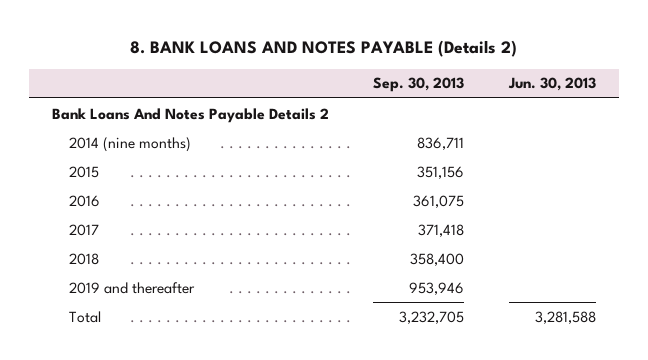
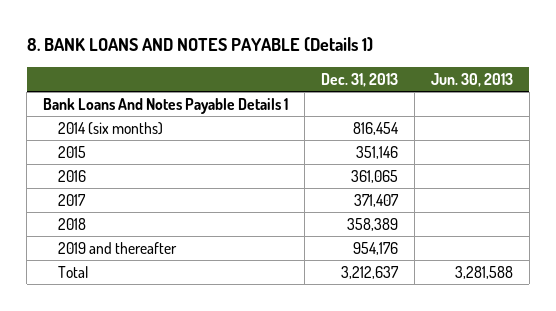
- 8. BANK LOANS AND NOTES PAYABLE (Details 2)
+ 8. BANK LOANS AND NOTES PAYABLE (Details 1)
- | Sep. 30, 2013 | Jun. 30, 2013
+ | Dec. 31, 2013 | Jun. 30, 2013
- Bank Loans And Notes Payable Details 2
- 2014 (nine months) | 836,711 |
+ Bank Loans And Notes Payable Details 1
+ 2014 (six months) | 816,454 |

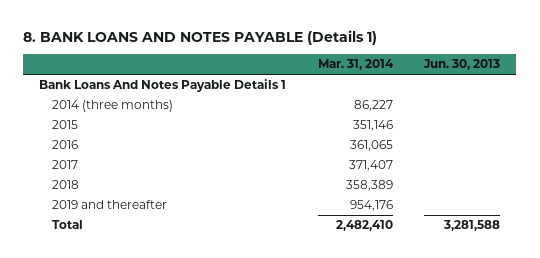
- | Dec. 31, 2013 | Jun. 30, 2013
+ | Mar. 31, 2014 | Jun. 30, 2013
- 2014 (six months) | 816,454 |
+ 2014 (three months) | 86,227 |

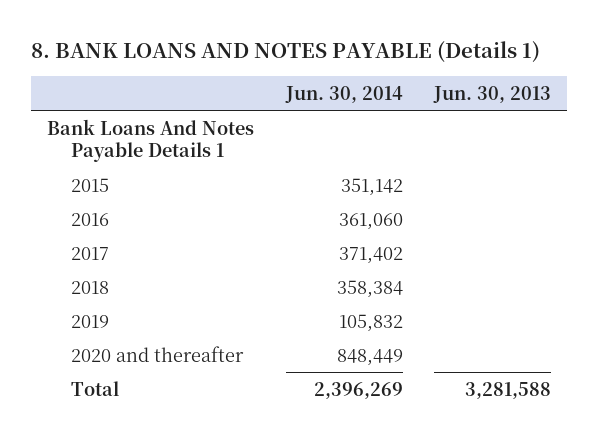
- | Mar. 31, 2014 | Jun. 30, 2013
+ | Jun. 30, 2014 | Jun. 30, 2013
- 2014 (three months) | 86,227 |
- 2019 and thereafter | 954,176 |
+ 2019 | 105,832 |
+ 2020 and thereafter | 848,449 |

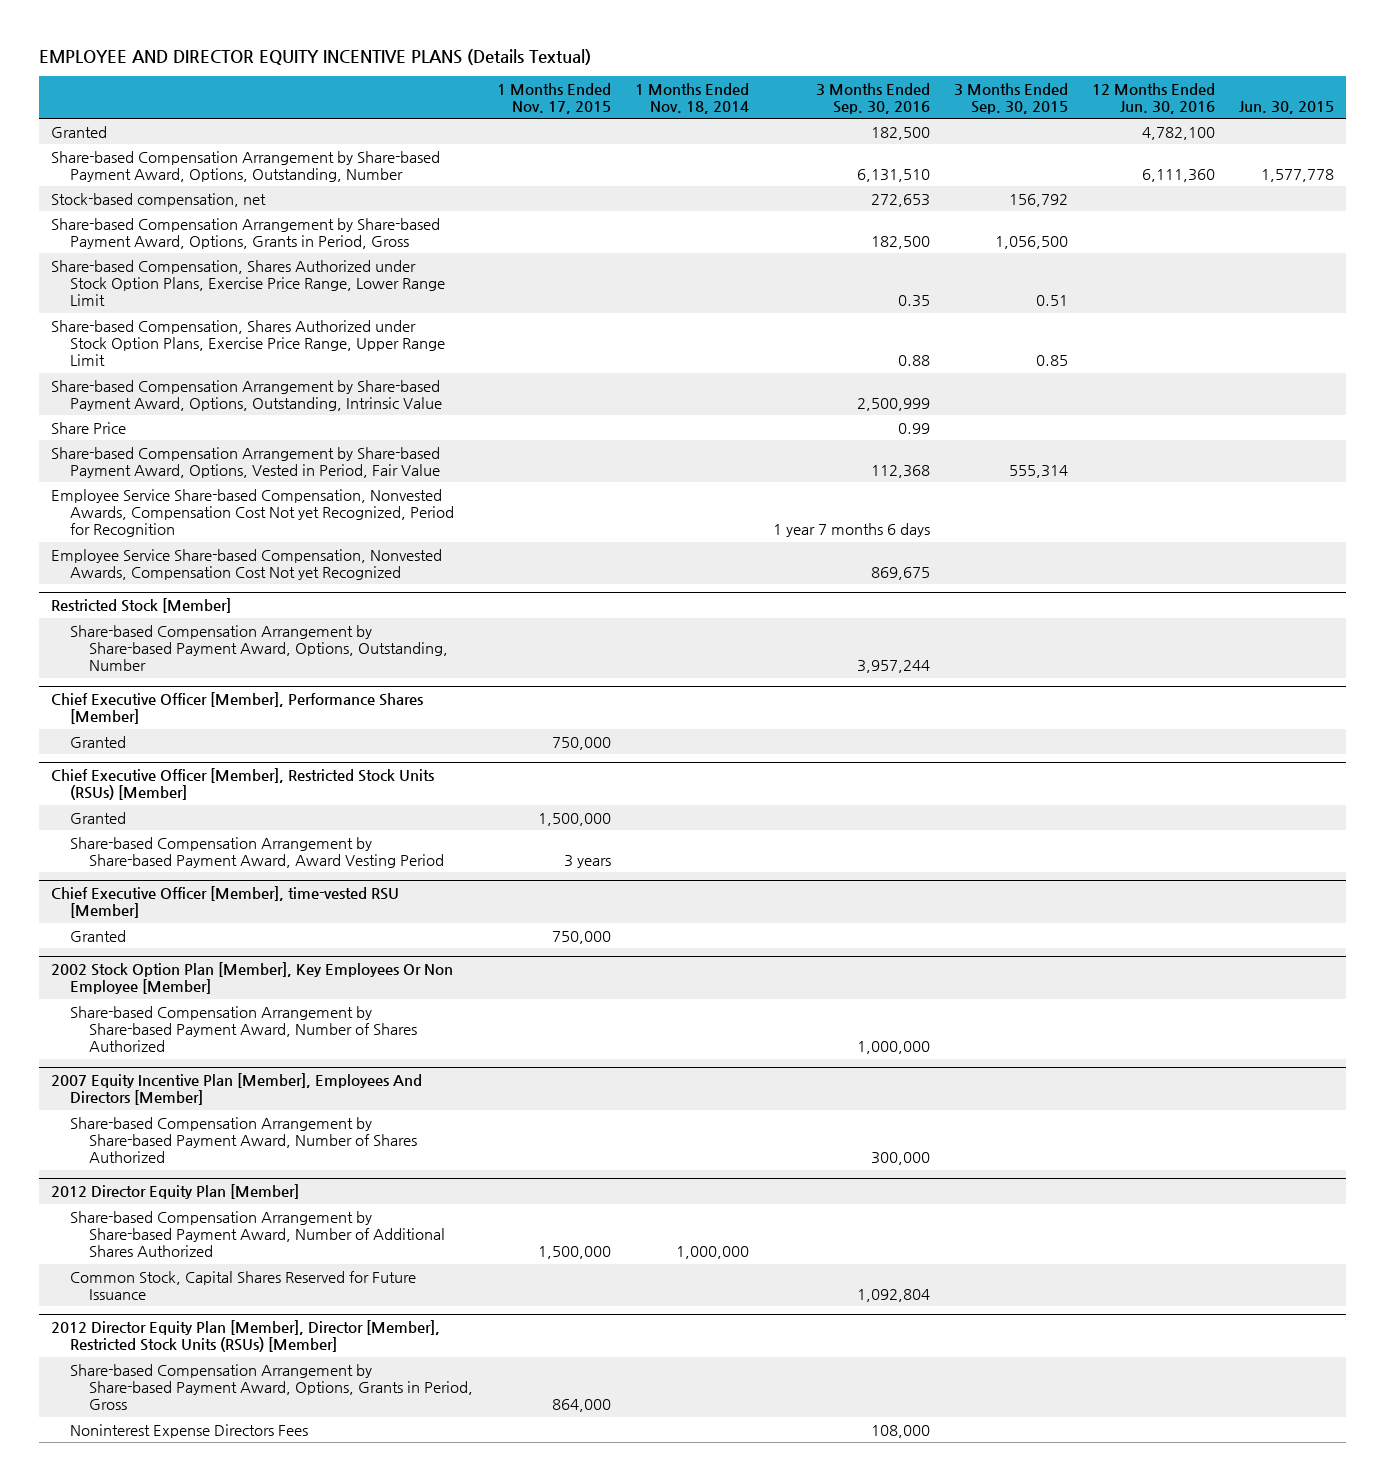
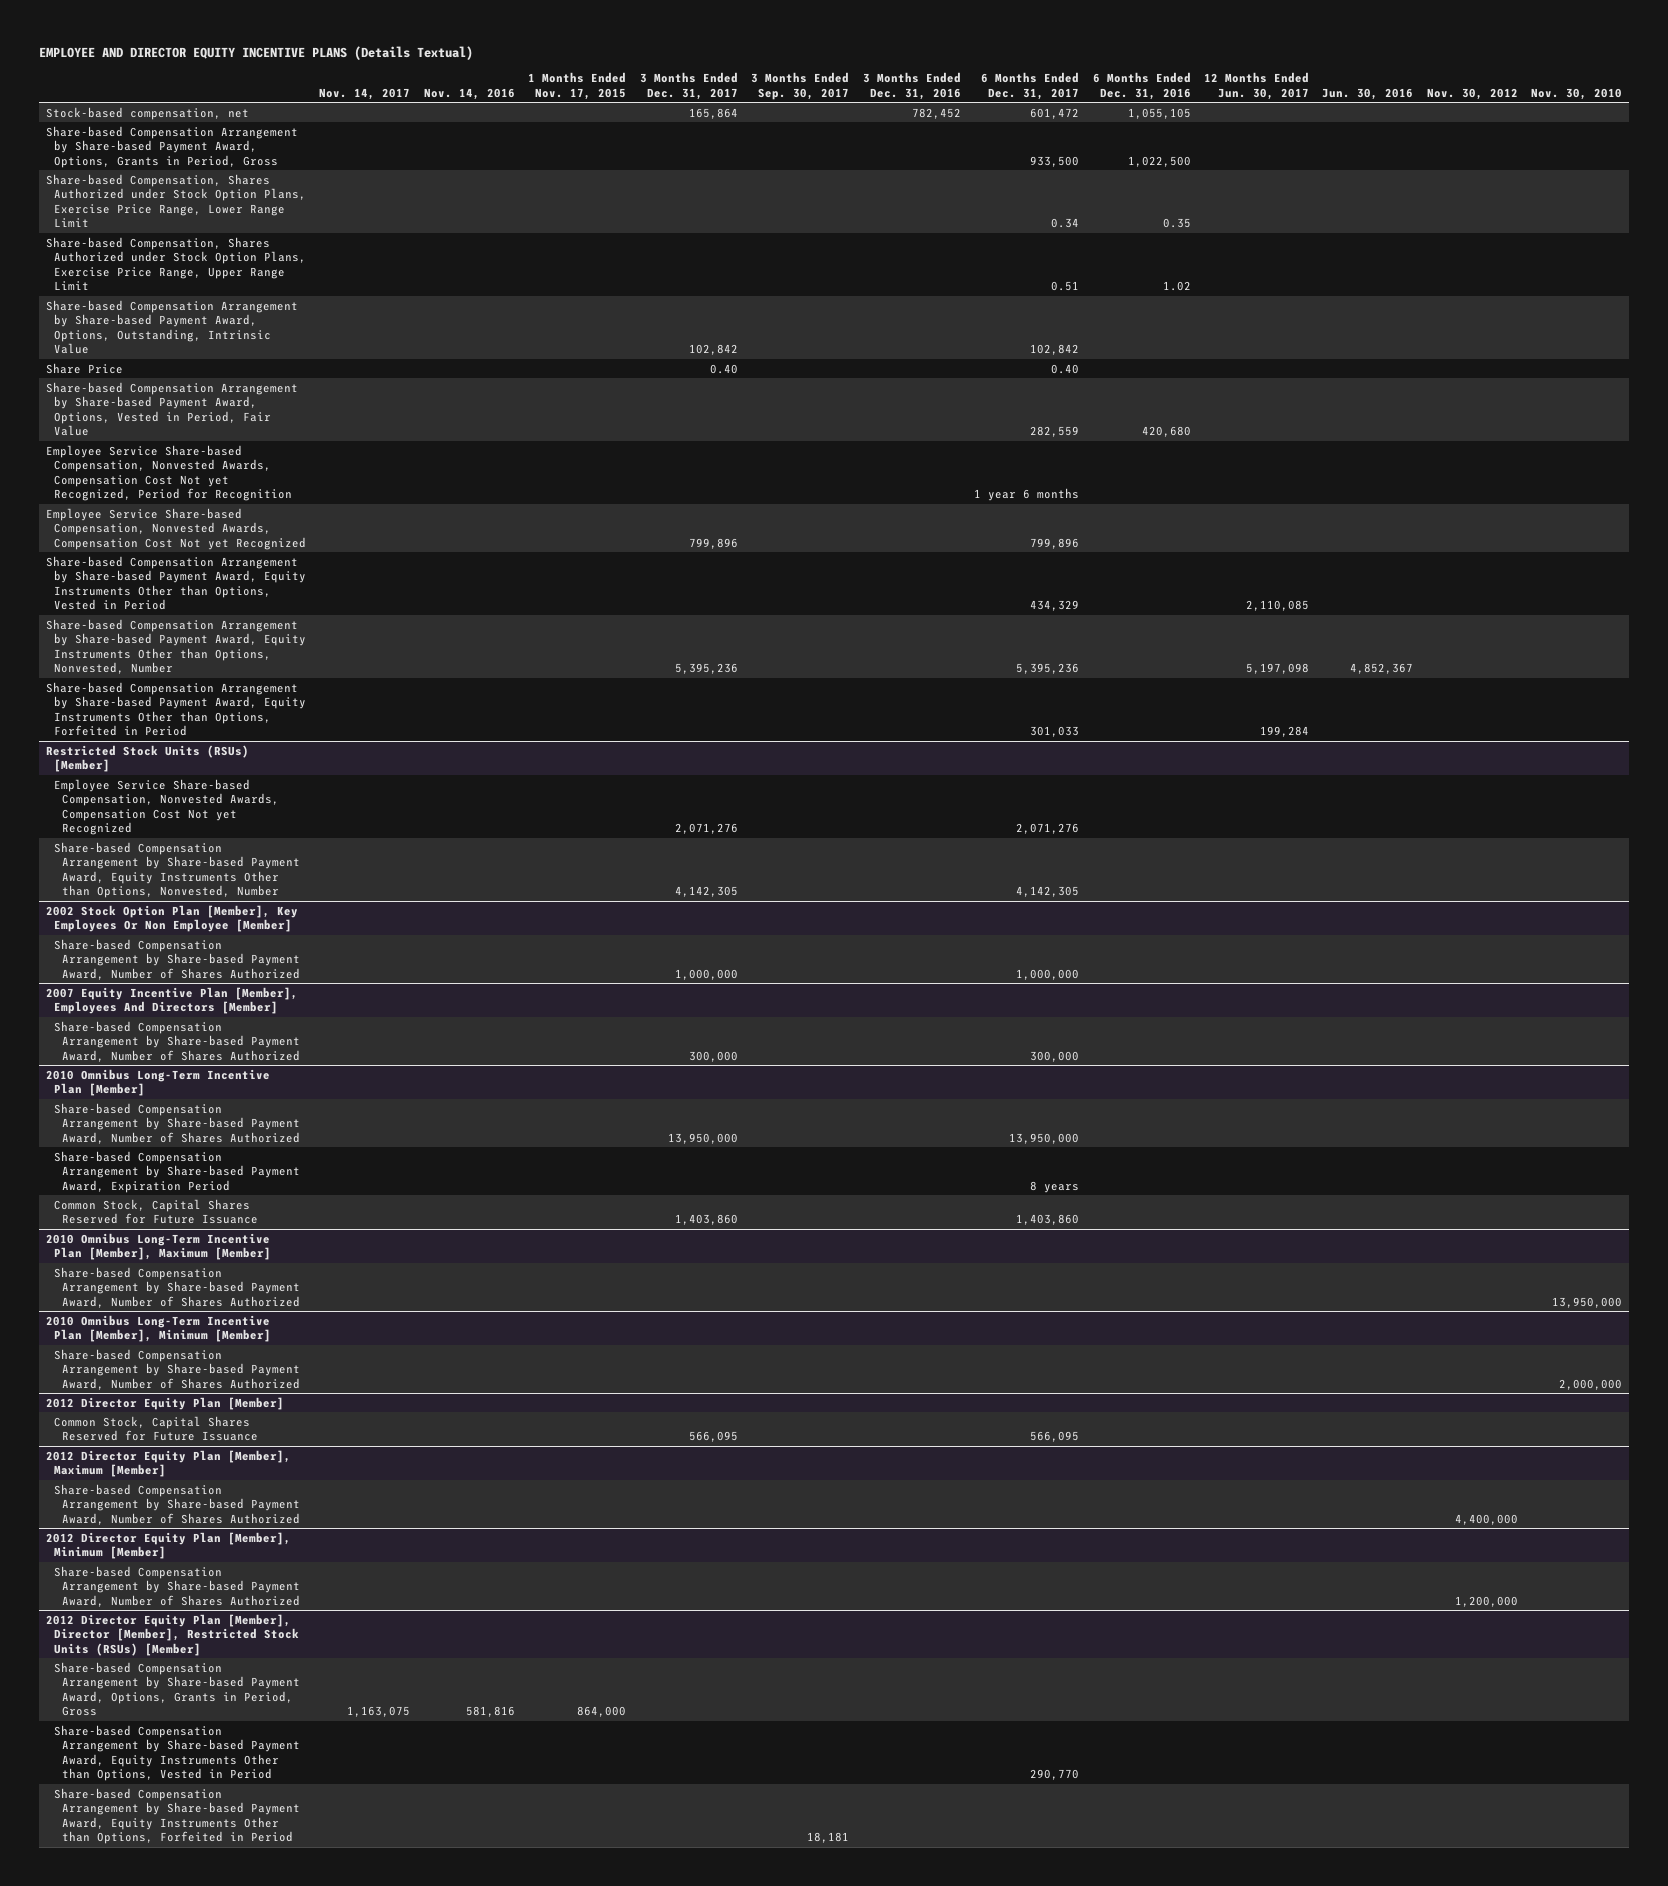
- | 1 Months Ended Nov. 17, 2015 | 1 Months Ended Nov. 18, 2014 | 3 Months Ended Sep. 30, 2016 | 3 Months Ended Sep. 30, 2015 | 12 Months Ended Jun. 30, 2016 | Jun. 30, 2015
+ | Nov. 14, 2017 | Nov. 14, 2016 | 1 Months Ended Nov. 17, 2015 | 3 Months Ended Dec. 31, 2017 | 3 Months Ended Sep. 30, 2017 | 3 Months Ended Dec. 31, 2016 | 6 Months Ended Dec. 31, 2017 | 6 Months Ended Dec. 31, 2016 | 12 Months Ended Jun. 30, 2017 | Jun. 30, 2016 | Nov. 30, 2012 | Nov. 30, 2010
- Granted | | | 182,500 | | 4,782,100 |
- Share-based Compensation Arrangement by Share-based Payment Award, Options, Outstanding, Number | | | 6,131,510 | | 6,111,360 | 1,577,778
- Restricted Stock [Member]
- Share-based Compensation Arrangement by Share-based Payment Award, Options, Outstanding, Number | | | 3,957,244 | | |
- Chief Executive Officer [Member], Performance Shares [Member]
- Granted | 750,000 | | | | |
- Chief Executive Officer [Member], Restricted Stock Units (RSUs) [Member]
- Granted | 1,500,000 | | | | |
- Share-based Compensation Arrangement by Share-based Payment Award, Award Vesting Period | 3 years | | | | |
- Chief Executive Officer [Member], time-vested RSU [Member]
- Granted | 750,000 | | | | |
+ Share-based Compensation Arrangement by Share-based Payment Award, Equity Instruments Other than Options, Vested in Period | | | | | | | 434,329 | | 2,110,085 | | |
+ Share-based Compensation Arrangement by Share-based Payment Award, Equity Instruments Other than Options, Nonvested, Number | | | | 5,395,236 | | | 5,395,236 | | 5,197,098 | 4,852,367 | |
+ Share-based Compensation Arrangement by Share-based Payment Award, Equity Instruments Other than Options, Forfeited in Period | | | | | | | 301,033 | | 199,284 | | |
+ Restricted Stock Units (RSUs) [Member]
+ Employee Service Share-based Compensation, Nonvested Awards, Compensation Cost Not yet Recognized | | | | 2,071,276 | | | 2,071,276 | | | | |
+ Share-based Compensation Arrangement by Share-based Payment Award, Equity Instruments Other than Options, Nonvested, Number | | | | 4,142,305 | | | 4,142,305 | | | | |
+ 2010 Omnibus Long-Term Incentive Plan [Member]
+ Share-based Compensation Arrangement by Share-based Payment Award, Number of Shares Authorized | | | | 13,950,000 | | | 13,950,000 | | | | |
+ Share-based Compensation Arrangement by Share-based Payment Award, Expiration Period | | | | | | | 8 years | | | | |
+ Common Stock, Capital Shares Reserved for Future Issuance | | | | 1,403,860 | | | 1,403,860 | | | | |
+ 2010 Omnibus Long-Term Incentive Plan [Member], Maximum [Member]
+ Share-based Compensation Arrangement by Share-based Payment Award, Number of Shares Authorized | | | | | | | | | | | | 13,950,000
+ 2010 Omnibus Long-Term Incentive Plan [Member], Minimum [Member]
+ Share-based Compensation Arrangement by Share-based Payment Award, Number of Shares Authorized | | | | | | | | | | | | 2,000,000
@ 2012 Director Equity Plan [Member]
- Share-based Compensation Arrangement by Share-based Payment Award, Number of Additional Shares Authorized | 1,500,000 | 1,000,000 | | | |
+ 2012 Director Equity Plan [Member], Maximum [Member]
+ Share-based Compensation Arrangement by Share-based Payment Award, Number of Shares Authorized | | | | | | | | | | | 4,400,000 |
+ 2012 Director Equity Plan [Member], Minimum [Member]
+ Share-based Compensation Arrangement by Share-based Payment Award, Number of Shares Authorized | | | | | | | | | | | 1,200,000 |
@ 2012 Director Equity Plan [Member], Director [Member], Restricted Stock Units (RSUs) [Member]
- Noninterest Expense Directors Fees | | | 108,000 | | |
+ Share-based Compensation Arrangement by Share-based Payment Award, Equity Instruments Other than Options, Vested in Period | | | | | | | 290,770 | | | | |
+ Share-based Compensation Arrangement by Share-based Payment Award, Equity Instruments Other than Options, Forfeited in Period | | | | | 18,181 | | | | | | |

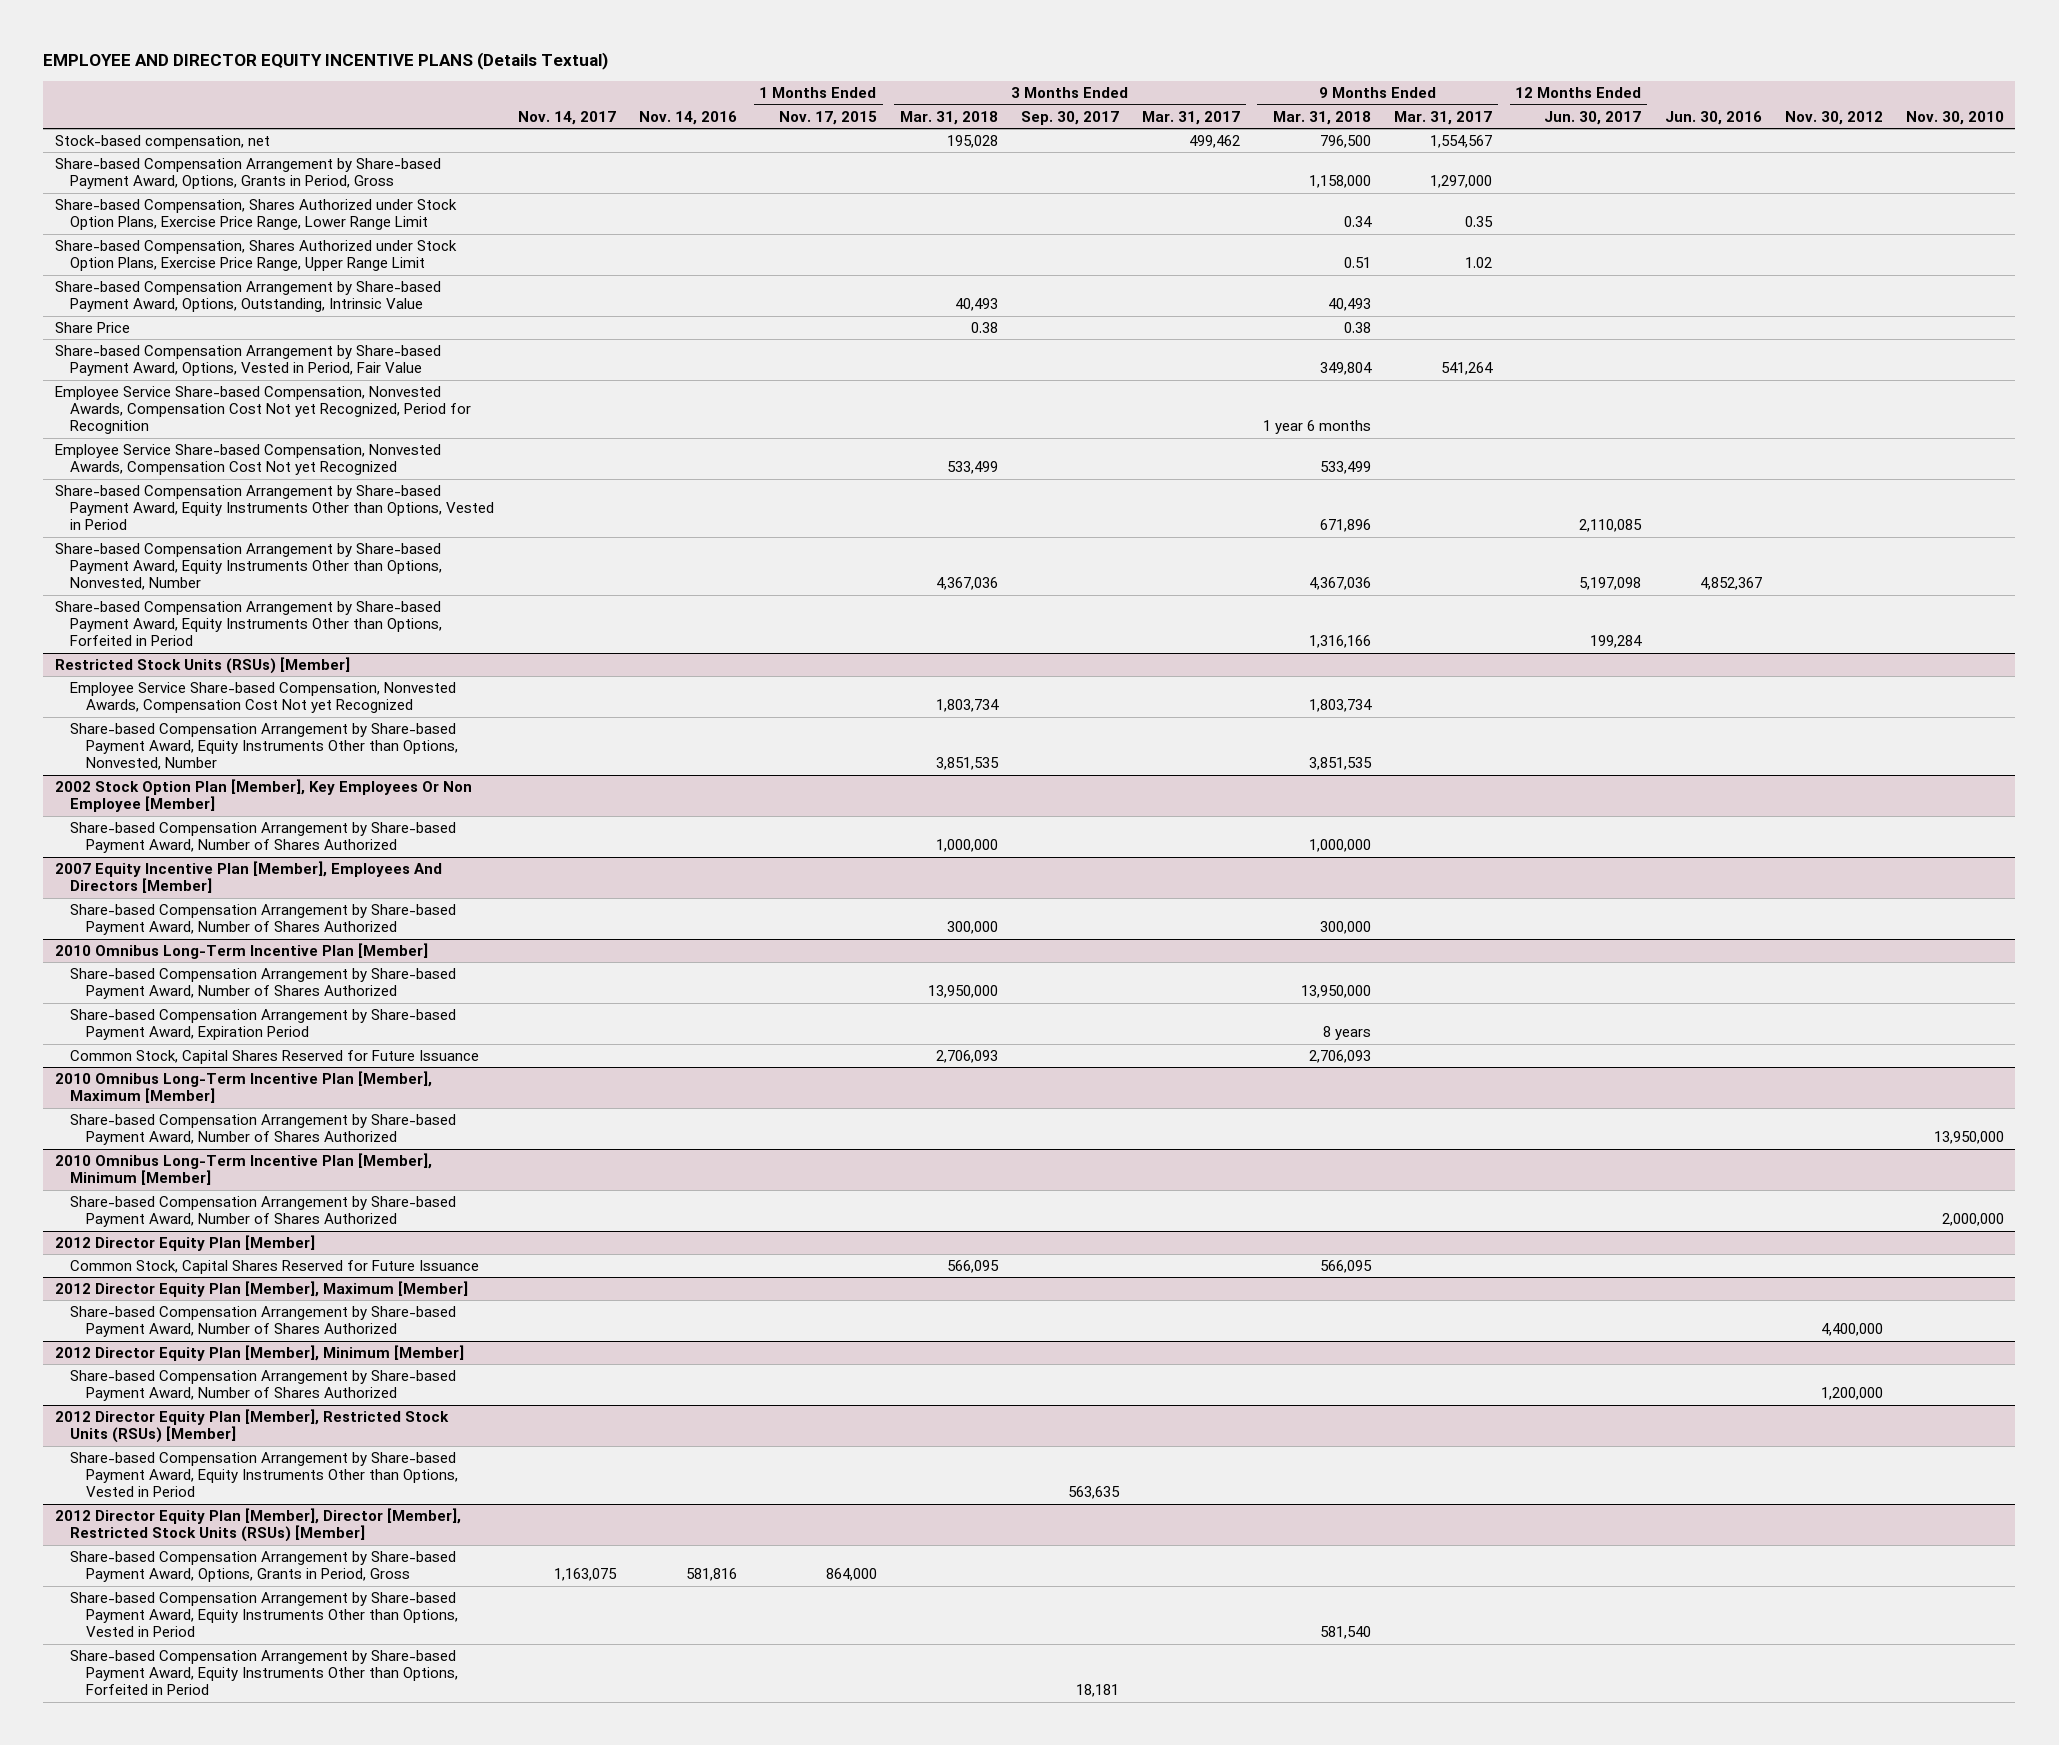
- | Nov. 14, 2017 | Nov. 14, 2016 | 1 Months Ended Nov. 17, 2015 | 3 Months Ended Dec. 31, 2017 | 3 Months Ended Sep. 30, 2017 | 3 Months Ended Dec. 31, 2016 | 6 Months Ended Dec. 31, 2017 | 6 Months Ended Dec. 31, 2016 | 12 Months Ended Jun. 30, 2017 | Jun. 30, 2016 | Nov. 30, 2012 | Nov. 30, 2010
+ | Nov. 14, 2017 | Nov. 14, 2016 | 1 Months Ended Nov. 17, 2015 | 3 Months Ended Mar. 31, 2018 | 3 Months Ended Sep. 30, 2017 | 3 Months Ended Mar. 31, 2017 | 9 Months Ended Mar. 31, 2018 | 9 Months Ended Mar. 31, 2017 | 12 Months Ended Jun. 30, 2017 | Jun. 30, 2016 | Nov. 30, 2012 | Nov. 30, 2010
+ 2012 Director Equity Plan [Member], Restricted Stock Units (RSUs) [Member]
+ Share-based Compensation Arrangement by Share-based Payment Award, Equity Instruments Other than Options, Vested in Period | | | | | 563,635 | | | | | | |

